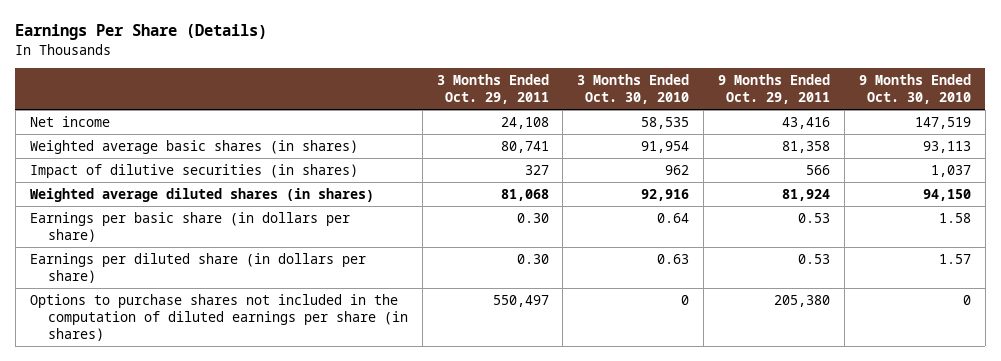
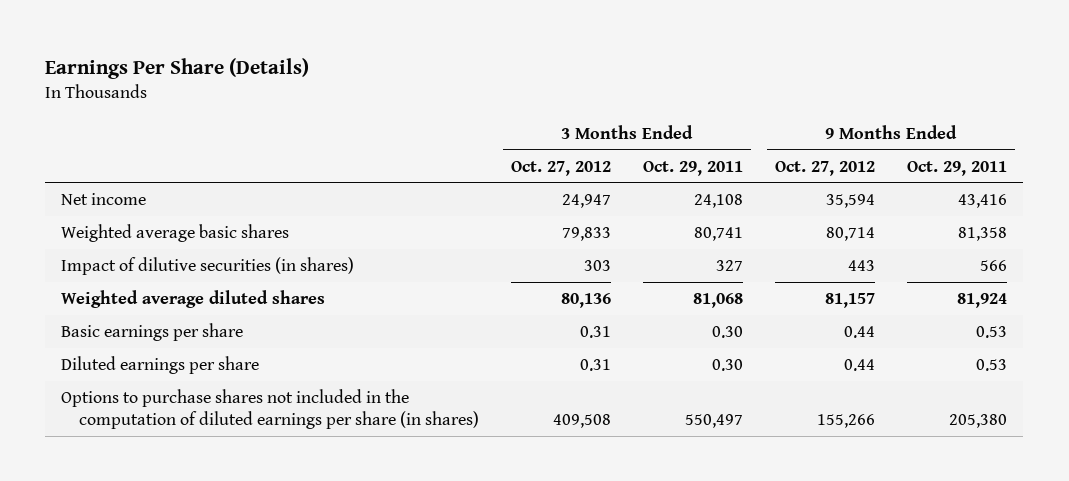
- | 3 Months Ended Oct. 29, 2011 | 3 Months Ended Oct. 30, 2010 | 9 Months Ended Oct. 29, 2011 | 9 Months Ended Oct. 30, 2010
+ | 3 Months Ended Oct. 27, 2012 | 3 Months Ended Oct. 29, 2011 | 9 Months Ended Oct. 27, 2012 | 9 Months Ended Oct. 29, 2011
- Weighted average basic shares (in shares) | 80,741 | 91,954 | 81,358 | 93,113
+ Weighted average basic shares | 79,833 | 80,741 | 80,714 | 81,358
- Weighted average diluted shares (in shares) | 81,068 | 92,916 | 81,924 | 94,150
- Earnings per basic share (in dollars per share) | 0.30 | 0.64 | 0.53 | 1.58
- Earnings per diluted share (in dollars per share) | 0.30 | 0.63 | 0.53 | 1.57
+ Weighted average diluted shares | 80,136 | 81,068 | 81,157 | 81,924
+ Basic earnings per share | 0.31 | 0.30 | 0.44 | 0.53
+ Diluted earnings per share | 0.31 | 0.30 | 0.44 | 0.53

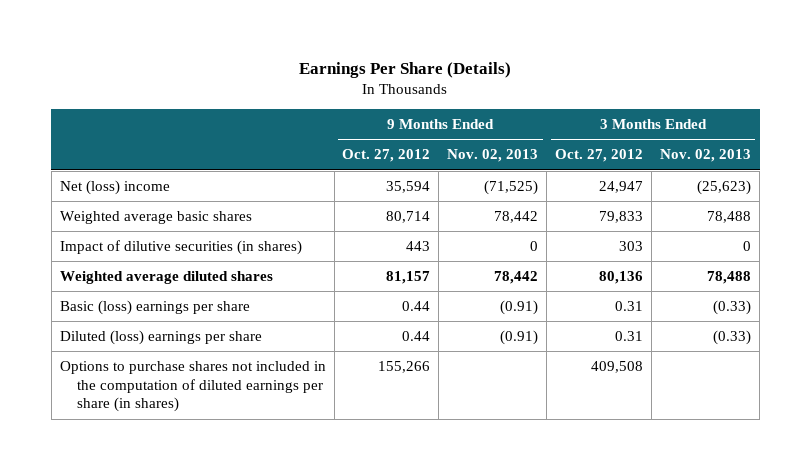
- | 3 Months Ended Oct. 27, 2012 | 3 Months Ended Oct. 29, 2011 | 9 Months Ended Oct. 27, 2012 | 9 Months Ended Oct. 29, 2011
+ | 9 Months Ended Oct. 27, 2012 | 9 Months Ended Nov. 02, 2013 | 3 Months Ended Oct. 27, 2012 | 3 Months Ended Nov. 02, 2013
- Net income | 24,947 | 24,108 | 35,594 | 43,416
+ Net (loss) income | 35,594 | (71,525) | 24,947 | (25,623)
- Basic earnings per share | 0.31 | 0.30 | 0.44 | 0.53
- Diluted earnings per share | 0.31 | 0.30 | 0.44 | 0.53
+ Basic (loss) earnings per share | 0.44 | (0.91) | 0.31 | (0.33)
+ Diluted (loss) earnings per share | 0.44 | (0.91) | 0.31 | (0.33)

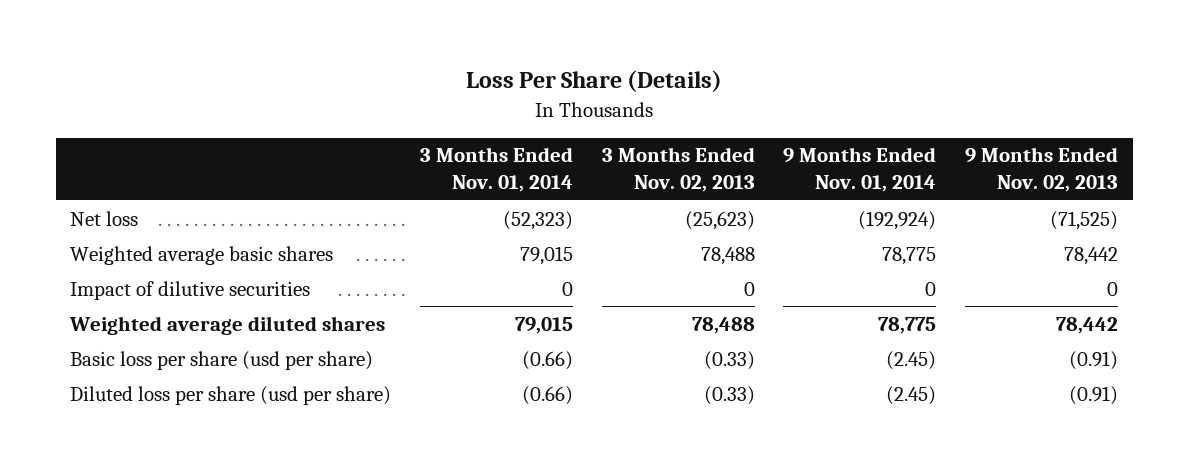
- Earnings Per Share (Details)
+ Loss Per Share (Details)
- | 9 Months Ended Oct. 27, 2012 | 9 Months Ended Nov. 02, 2013 | 3 Months Ended Oct. 27, 2012 | 3 Months Ended Nov. 02, 2013
+ | 3 Months Ended Nov. 01, 2014 | 3 Months Ended Nov. 02, 2013 | 9 Months Ended Nov. 01, 2014 | 9 Months Ended Nov. 02, 2013
- Net (loss) income | 35,594 | (71,525) | 24,947 | (25,623)
+ Net loss | (52,323) | (25,623) | (192,924) | (71,525)
- Impact of dilutive securities (in shares) | 443 | 0 | 303 | 0
+ Impact of dilutive securities | 0 | 0 | 0 | 0
- Basic (loss) earnings per share | 0.44 | (0.91) | 0.31 | (0.33)
- Diluted (loss) earnings per share | 0.44 | (0.91) | 0.31 | (0.33)
- Options to purchase shares not included in the computation of diluted earnings per share (in shares) | 155,266 | | 409,508 |
+ Basic loss per share (usd per share) | (0.66) | (0.33) | (2.45) | (0.91)
+ Diluted loss per share (usd per share) | (0.66) | (0.33) | (2.45) | (0.91)

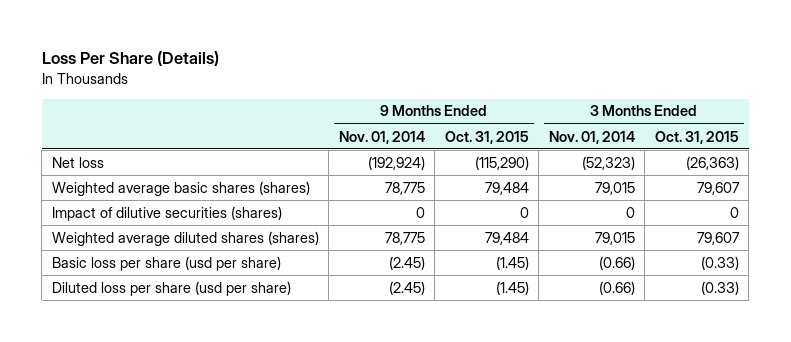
- | 3 Months Ended Nov. 01, 2014 | 3 Months Ended Nov. 02, 2013 | 9 Months Ended Nov. 01, 2014 | 9 Months Ended Nov. 02, 2013
+ | 9 Months Ended Nov. 01, 2014 | 9 Months Ended Oct. 31, 2015 | 3 Months Ended Nov. 01, 2014 | 3 Months Ended Oct. 31, 2015
- Weighted average basic shares | 79,015 | 78,488 | 78,775 | 78,442
- Impact of dilutive securities | 0 | 0 | 0 | 0
- Weighted average diluted shares | 79,015 | 78,488 | 78,775 | 78,442
+ Weighted average basic shares (shares) | 78,775 | 79,484 | 79,015 | 79,607
+ Impact of dilutive securities (shares) | 0 | 0 | 0 | 0
+ Weighted average diluted shares (shares) | 78,775 | 79,484 | 79,015 | 79,607

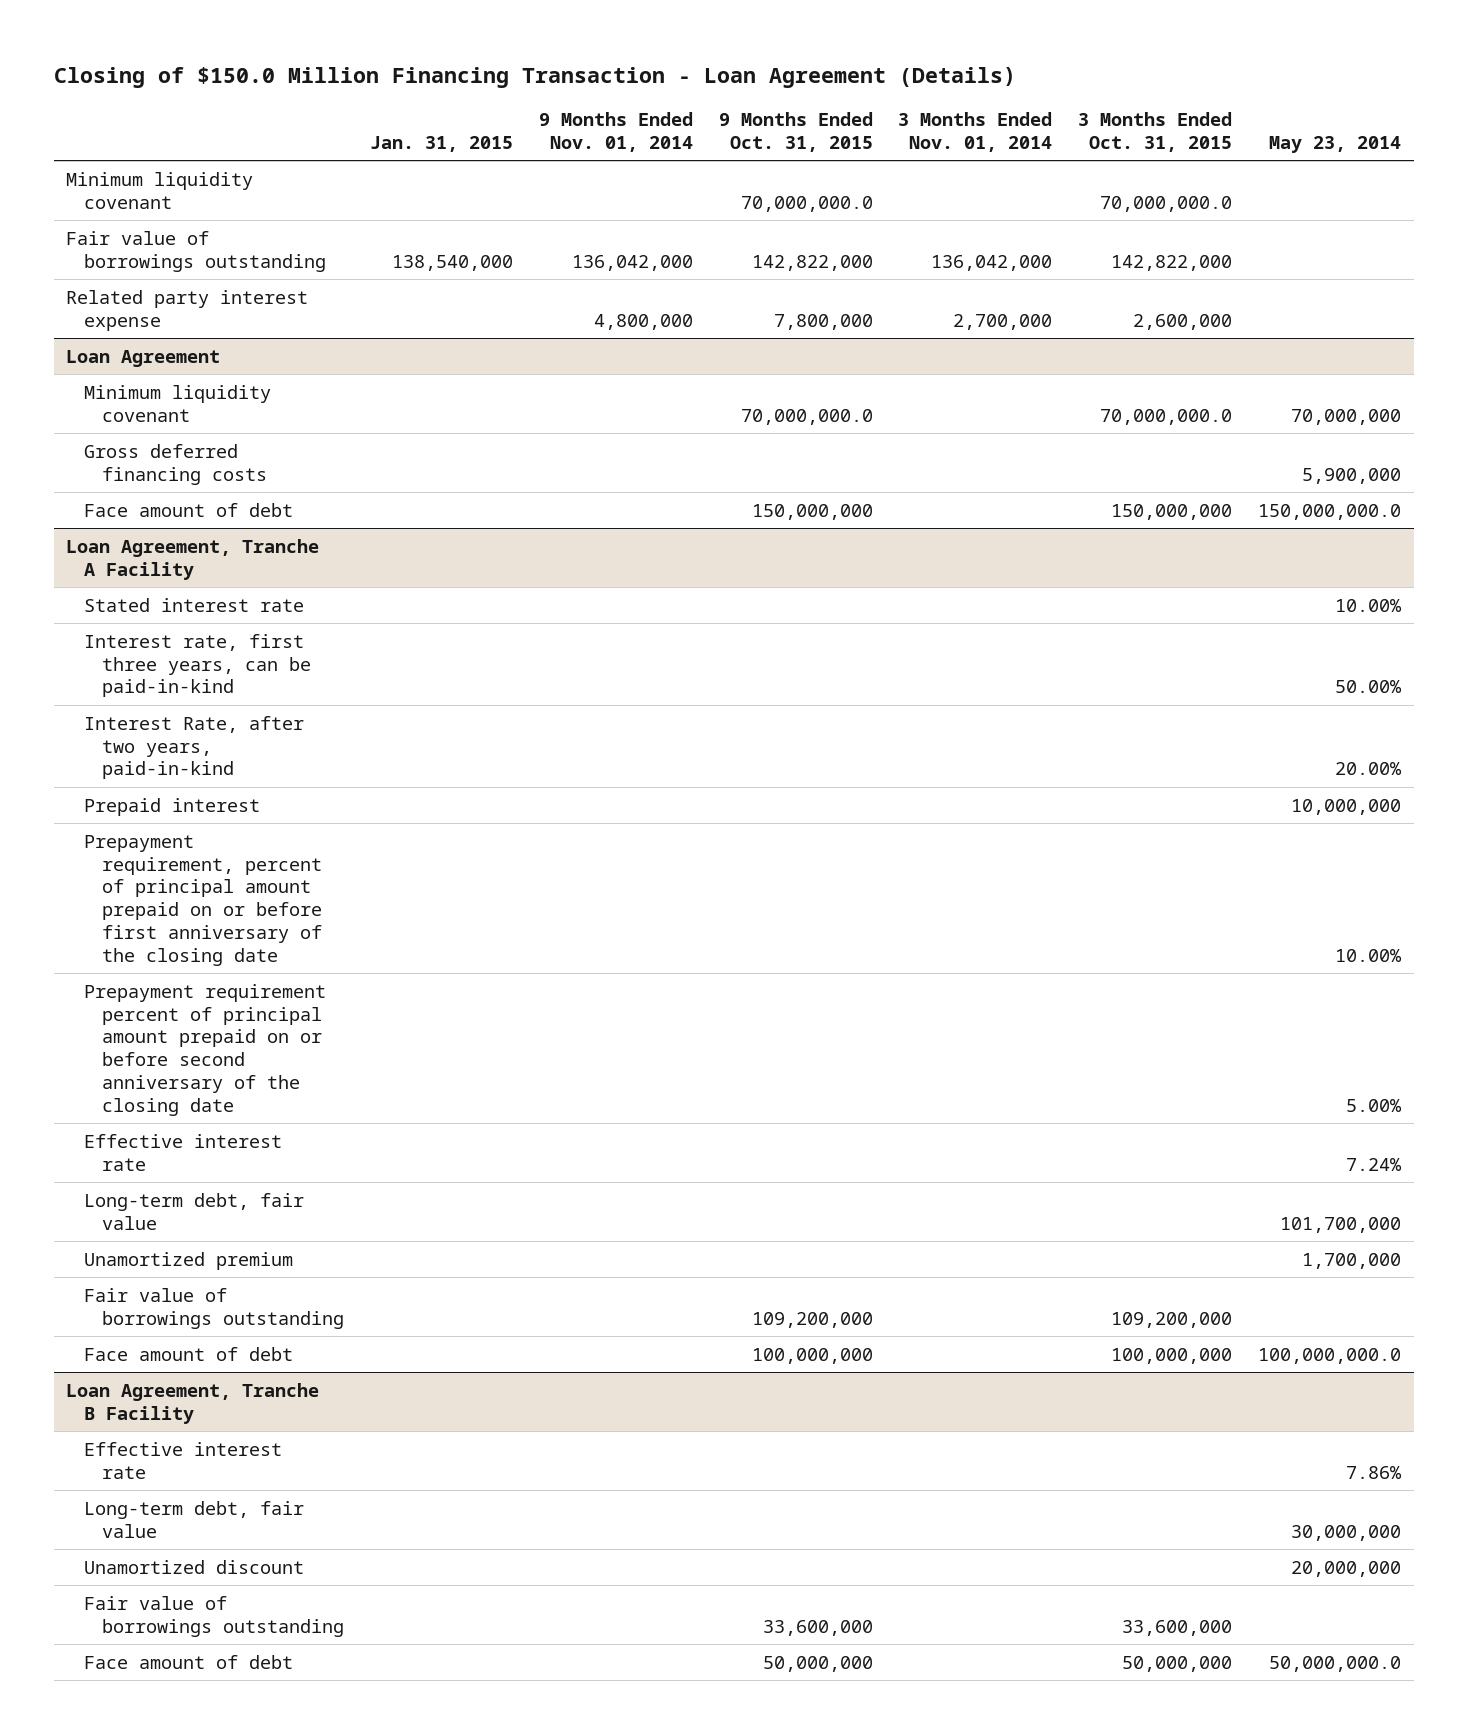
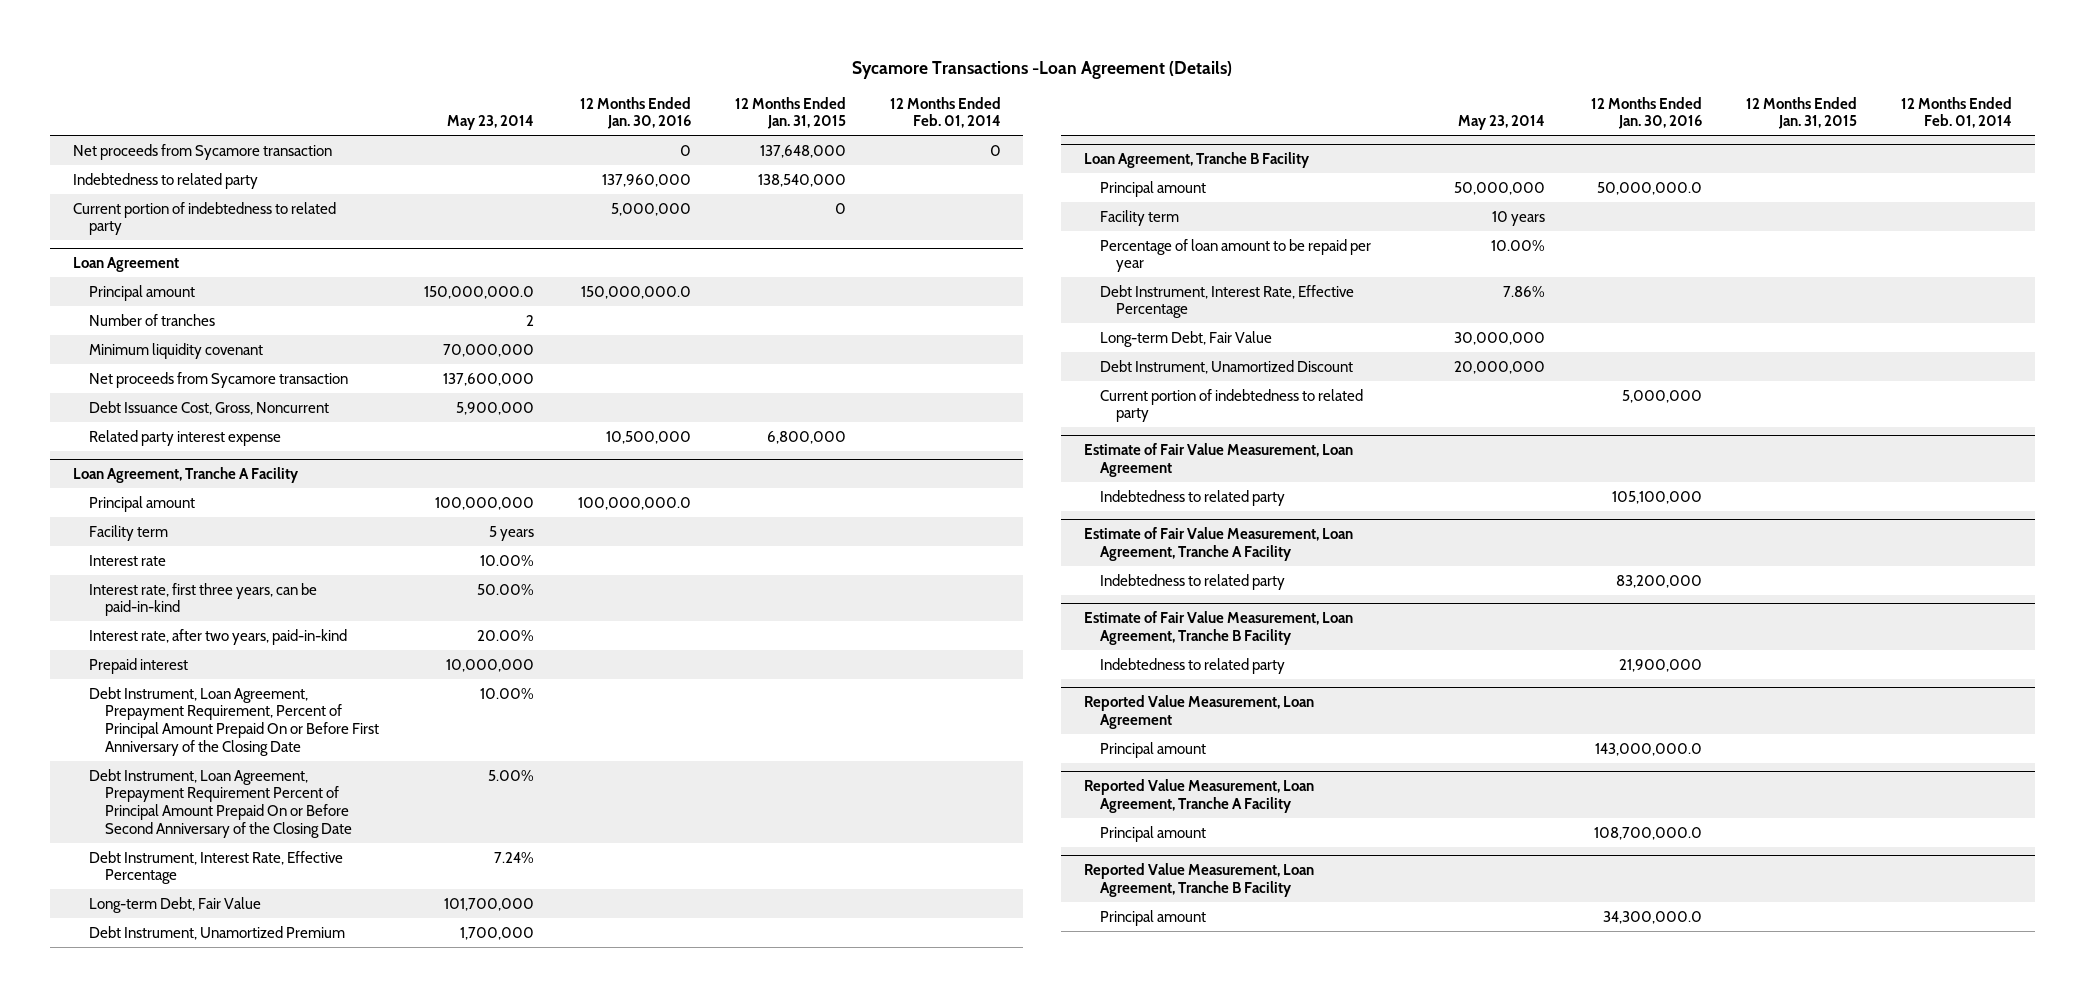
- Closing of $150.0 Million Financing Transaction - Loan Agreement (Details)
+ Sycamore Transactions -Loan Agreement (Details)
- | Jan. 31, 2015 | 9 Months Ended Nov. 01, 2014 | 9 Months Ended Oct. 31, 2015 | 3 Months Ended Nov. 01, 2014 | 3 Months Ended Oct. 31, 2015 | May 23, 2014
+ | May 23, 2014 | 12 Months Ended Jan. 30, 2016 | 12 Months Ended Jan. 31, 2015 | 12 Months Ended Feb. 01, 2014
- Minimum liquidity covenant | | | 70,000,000.0 | | 70,000,000.0 |
- Fair value of borrowings outstanding | 138,540,000 | 136,042,000 | 142,822,000 | 136,042,000 | 142,822,000 |
- Related party interest expense | | 4,800,000 | 7,800,000 | 2,700,000 | 2,600,000 |
+ Net proceeds from Sycamore transaction | | 0 | 137,648,000 | 0
+ Indebtedness to related party | | 137,960,000 | 138,540,000 |
+ Current portion of indebtedness to related party | | 5,000,000 | 0 |
@ Loan Agreement
+ Principal amount | 150,000,000.0 | 150,000,000.0 | |
+ Number of tranches | 2 | | |
- Gross deferred financing costs | | | | | | 5,900,000
- Face amount of debt | | | 150,000,000 | | 150,000,000 | 150,000,000.0
+ Net proceeds from Sycamore transaction | 137,600,000 | | |
+ Debt Issuance Cost, Gross, Noncurrent | 5,900,000 | | |
+ Related party interest expense | | 10,500,000 | 6,800,000 |
@ Loan Agreement, Tranche A Facility
- Stated interest rate | | | | | | 10.00%
+ Principal amount | 100,000,000 | 100,000,000.0 | |
+ Facility term | 5 years | | |
+ Interest rate | 10.00% | | |
- Interest Rate, after two years, paid-in-kind | | | | | | 20.00%
+ Interest rate, after two years, paid-in-kind | 20.00% | | |
- Prepayment requirement, percent of principal amount prepaid on or before first anniversary of the closing date | | | | | | 10.00%
- Prepayment requirement percent of principal amount prepaid on or before second anniversary of the closing date | | | | | | 5.00%
- Effective interest rate | | | | | | 7.24%
- Long-term debt, fair value | | | | | | 101,700,000
- Unamortized premium | | | | | | 1,700,000
- Fair value of borrowings outstanding | | | 109,200,000 | | 109,200,000 |
- Face amount of debt | | | 100,000,000 | | 100,000,000 | 100,000,000.0
+ Debt Instrument, Loan Agreement, Prepayment Requirement, Percent of Principal Amount Prepaid On or Before First Anniversary of the Closing Date | 10.00% | | |
+ Debt Instrument, Loan Agreement, Prepayment Requirement Percent of Principal Amount Prepaid On or Before Second Anniversary of the Closing Date | 5.00% | | |
+ Debt Instrument, Interest Rate, Effective Percentage | 7.24% | | |
+ Long-term Debt, Fair Value | 101,700,000 | | |
+ Debt Instrument, Unamortized Premium | 1,700,000 | | |
@ Loan Agreement, Tranche B Facility
- Effective interest rate | | | | | | 7.86%
- Long-term debt, fair value | | | | | | 30,000,000
- Unamortized discount | | | | | | 20,000,000
- Fair value of borrowings outstanding | | | 33,600,000 | | 33,600,000 |
- Face amount of debt | | | 50,000,000 | | 50,000,000 | 50,000,000.0
+ Principal amount | 50,000,000 | 50,000,000.0 | |
+ Facility term | 10 years | | |
+ Percentage of loan amount to be repaid per year | 10.00% | | |
+ Debt Instrument, Interest Rate, Effective Percentage | 7.86% | | |
+ Long-term Debt, Fair Value | 30,000,000 | | |
+ Debt Instrument, Unamortized Discount | 20,000,000 | | |
+ Current portion of indebtedness to related party | | 5,000,000 | |
+ Estimate of Fair Value Measurement, Loan Agreement
+ Indebtedness to related party | | 105,100,000 | |
+ Estimate of Fair Value Measurement, Loan Agreement, Tranche A Facility
+ Indebtedness to related party | | 83,200,000 | |
+ Estimate of Fair Value Measurement, Loan Agreement, Tranche B Facility
+ Indebtedness to related party | | 21,900,000 | |
+ Reported Value Measurement, Loan Agreement
+ Principal amount | | 143,000,000.0 | |
+ Reported Value Measurement, Loan Agreement, Tranche A Facility
+ Principal amount | | 108,700,000.0 | |
+ Reported Value Measurement, Loan Agreement, Tranche B Facility
+ Principal amount | | 34,300,000.0 | |

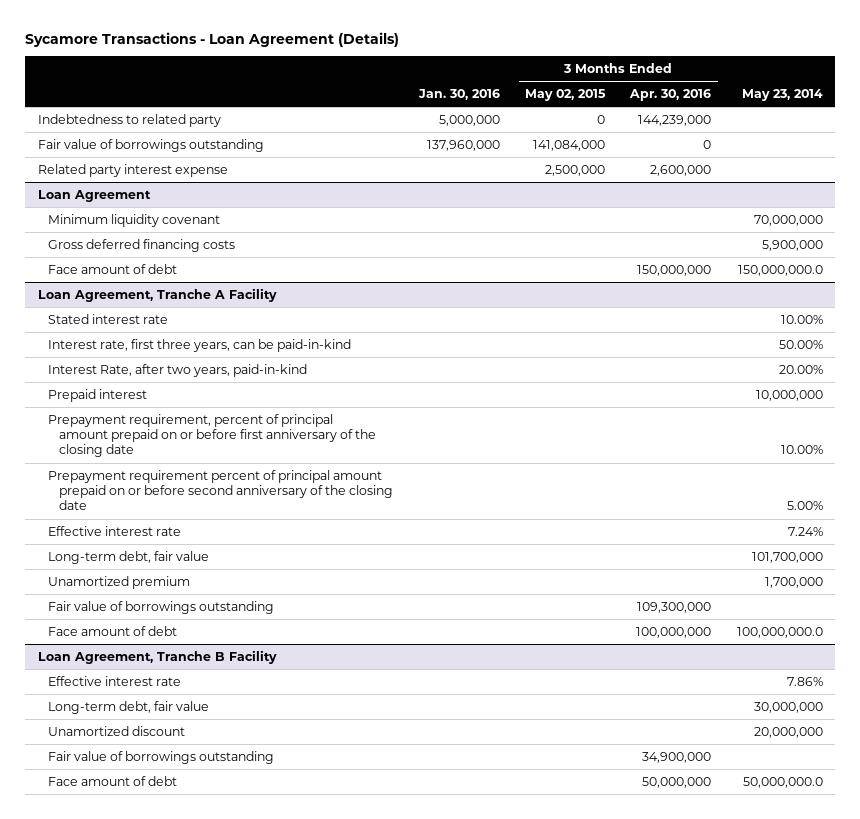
- Sycamore Transactions -Loan Agreement (Details)
+ Sycamore Transactions - Loan Agreement (Details)
- | May 23, 2014 | 12 Months Ended Jan. 30, 2016 | 12 Months Ended Jan. 31, 2015 | 12 Months Ended Feb. 01, 2014
+ | Jan. 30, 2016 | 3 Months Ended May 02, 2015 | 3 Months Ended Apr. 30, 2016 | May 23, 2014
- Net proceeds from Sycamore transaction | | 0 | 137,648,000 | 0
- Current portion of indebtedness to related party | | 5,000,000 | 0 |
+ Fair value of borrowings outstanding | 137,960,000 | 141,084,000 | 0 |
+ Related party interest expense | | 2,500,000 | 2,600,000 |
@ Loan Agreement
- Principal amount | 150,000,000.0 | 150,000,000.0 | |
- Number of tranches | 2 | | |
- Net proceeds from Sycamore transaction | 137,600,000 | | |
- Debt Issuance Cost, Gross, Noncurrent | 5,900,000 | | |
- Related party interest expense | | 10,500,000 | 6,800,000 |
+ Gross deferred financing costs | | | | 5,900,000
+ Face amount of debt | | | 150,000,000 | 150,000,000.0
@ Loan Agreement, Tranche A Facility
- Principal amount | 100,000,000 | 100,000,000.0 | |
- Facility term | 5 years | | |
- Interest rate | 10.00% | | |
+ Stated interest rate | | | | 10.00%
- Interest rate, after two years, paid-in-kind | 20.00% | | |
+ Interest Rate, after two years, paid-in-kind | | | | 20.00%
- Debt Instrument, Loan Agreement, Prepayment Requirement, Percent of Principal Amount Prepaid On or Before First Anniversary of the Closing Date | 10.00% | | |
- Debt Instrument, Loan Agreement, Prepayment Requirement Percent of Principal Amount Prepaid On or Before Second Anniversary of the Closing Date | 5.00% | | |
- Debt Instrument, Interest Rate, Effective Percentage | 7.24% | | |
- Long-term Debt, Fair Value | 101,700,000 | | |
- Debt Instrument, Unamortized Premium | 1,700,000 | | |
+ Prepayment requirement, percent of principal amount prepaid on or before first anniversary of the closing date | | | | 10.00%
+ Prepayment requirement percent of principal amount prepaid on or before second anniversary of the closing date | | | | 5.00%
+ Effective interest rate | | | | 7.24%
+ Long-term debt, fair value | | | | 101,700,000
+ Unamortized premium | | | | 1,700,000
+ Fair value of borrowings outstanding | | | 109,300,000 |
+ Face amount of debt | | | 100,000,000 | 100,000,000.0
@ Loan Agreement, Tranche B Facility
- Principal amount | 50,000,000 | 50,000,000.0 | |
- Facility term | 10 years | | |
- Percentage of loan amount to be repaid per year | 10.00% | | |
- Debt Instrument, Interest Rate, Effective Percentage | 7.86% | | |
- Long-term Debt, Fair Value | 30,000,000 | | |
- Debt Instrument, Unamortized Discount | 20,000,000 | | |
- Current portion of indebtedness to related party | | 5,000,000 | |
- Estimate of Fair Value Measurement, Loan Agreement
- Indebtedness to related party | | 105,100,000 | |
- Estimate of Fair Value Measurement, Loan Agreement, Tranche A Facility
- Indebtedness to related party | | 83,200,000 | |
- Estimate of Fair Value Measurement, Loan Agreement, Tranche B Facility
- Indebtedness to related party | | 21,900,000 | |
- Reported Value Measurement, Loan Agreement
- Principal amount | | 143,000,000.0 | |
- Reported Value Measurement, Loan Agreement, Tranche A Facility
- Principal amount | | 108,700,000.0 | |
- Reported Value Measurement, Loan Agreement, Tranche B Facility
- Principal amount | | 34,300,000.0 | |
@ Loan Agreement, Tranche B Facility
+ Effective interest rate | | | | 7.86%
+ Long-term debt, fair value | | | | 30,000,000
+ Unamortized discount | | | | 20,000,000
+ Fair value of borrowings outstanding | | | 34,900,000 |
+ Face amount of debt | | | 50,000,000 | 50,000,000.0

